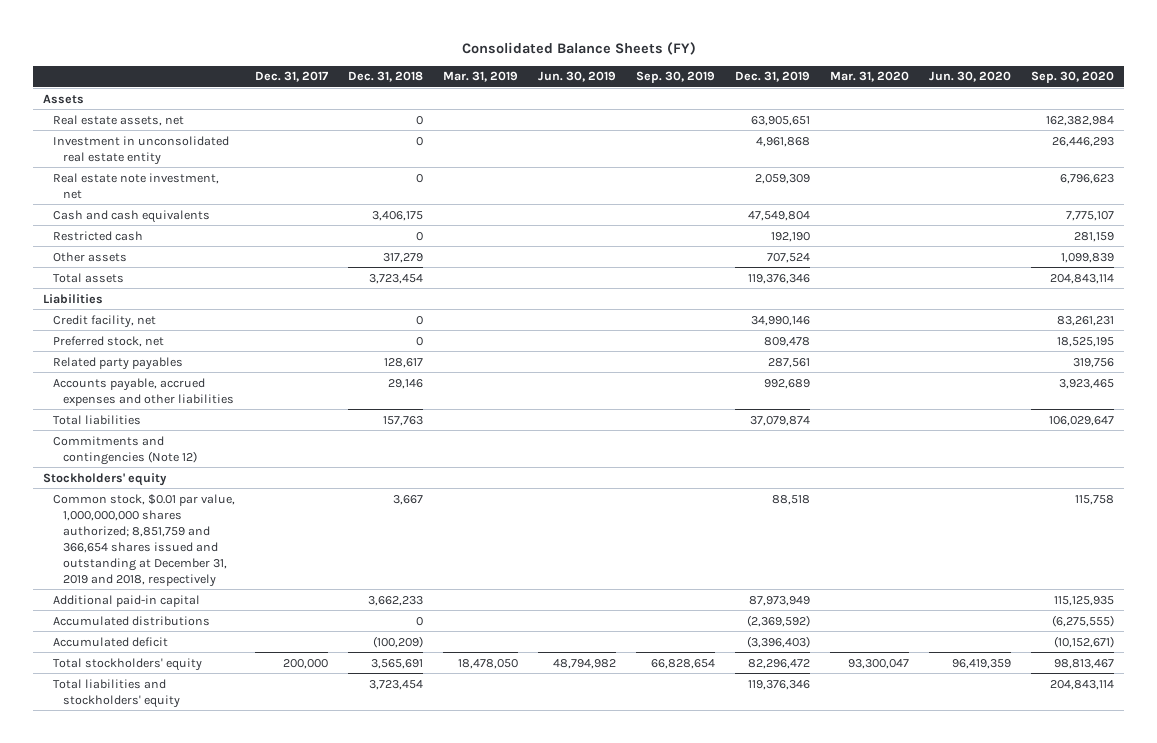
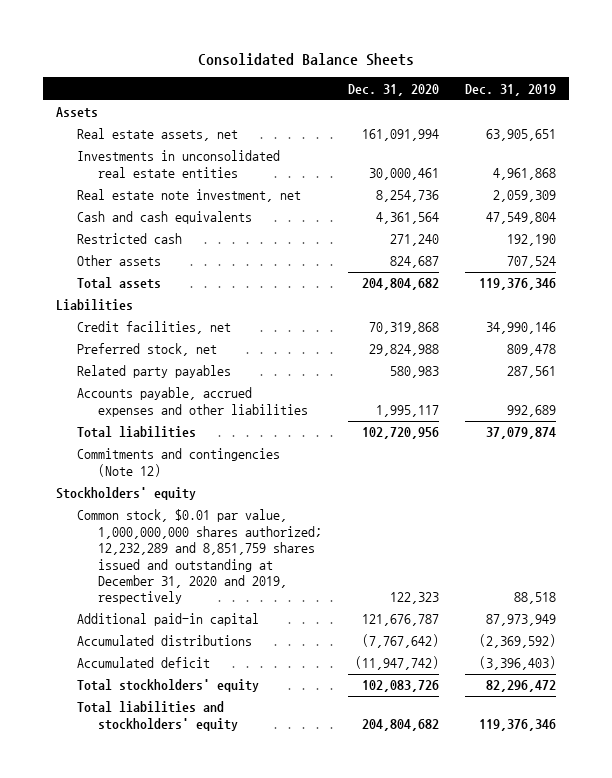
- Consolidated Balance Sheets (FY)
+ Consolidated Balance Sheets
- | Dec. 31, 2017 | Dec. 31, 2018 | Mar. 31, 2019 | Jun. 30, 2019 | Sep. 30, 2019 | Dec. 31, 2019 | Mar. 31, 2020 | Jun. 30, 2020 | Sep. 30, 2020
+ | Dec. 31, 2020 | Dec. 31, 2019
- Investment in unconsolidated real estate entity | | 0 | | | | 4,961,868 | | | 26,446,293
+ Investments in unconsolidated real estate entities | 30,000,461 | 4,961,868
- Credit facility, net | | 0 | | | | 34,990,146 | | | 83,261,231
+ Credit facilities, net | 70,319,868 | 34,990,146
- Common stock, $0.01 par value, 1,000,000,000 shares authorized; 8,851,759 and 366,654 shares issued and outstanding at December 31, 2019 and 2018, respectively | | 3,667 | | | | 88,518 | | | 115,758
+ Common stock, $0.01 par value, 1,000,000,000 shares authorized; 12,232,289 and 8,851,759 shares issued and outstanding at December 31, 2020 and 2019, respectively | 122,323 | 88,518

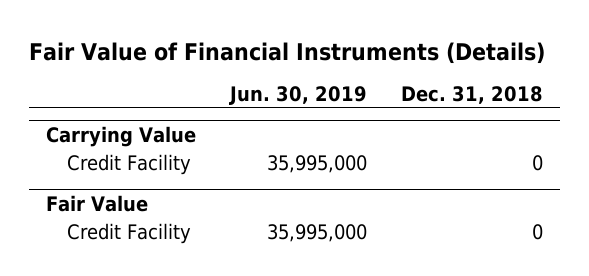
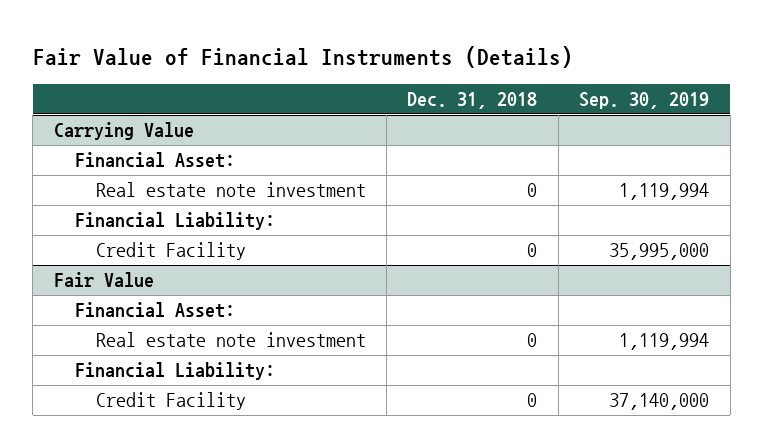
- | Jun. 30, 2019 | Dec. 31, 2018
+ | Dec. 31, 2018 | Sep. 30, 2019
@ Carrying Value
+ Financial Asset:
+ Real estate note investment | 0 | 1,119,994
+ Financial Liability:
@ Fair Value
+ Financial Asset:
+ Real estate note investment | 0 | 1,119,994
+ Financial Liability:

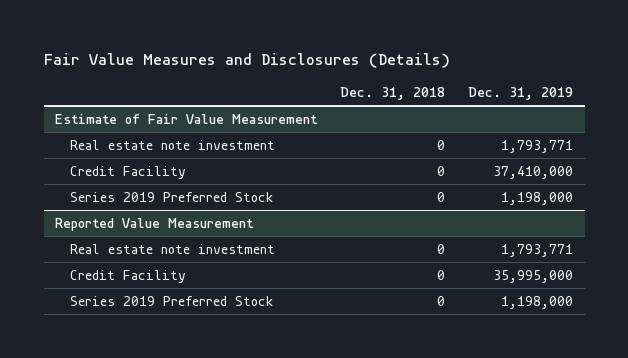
- Fair Value of Financial Instruments (Details)
+ Fair Value Measures and Disclosures (Details)
- | Dec. 31, 2018 | Sep. 30, 2019
+ | Dec. 31, 2018 | Dec. 31, 2019
- Carrying Value
- Financial Asset:
+ Estimate of Fair Value Measurement
- Financial Liability:
- Fair Value
- Financial Asset:
+ Series 2019 Preferred Stock | 0 | 1,198,000
+ Reported Value Measurement
- Financial Liability:
+ Series 2019 Preferred Stock | 0 | 1,198,000

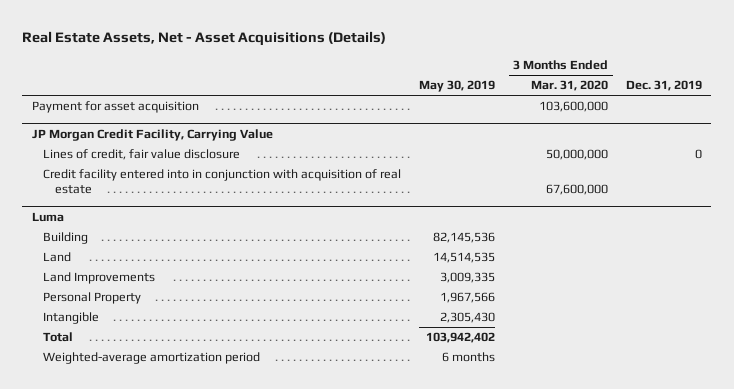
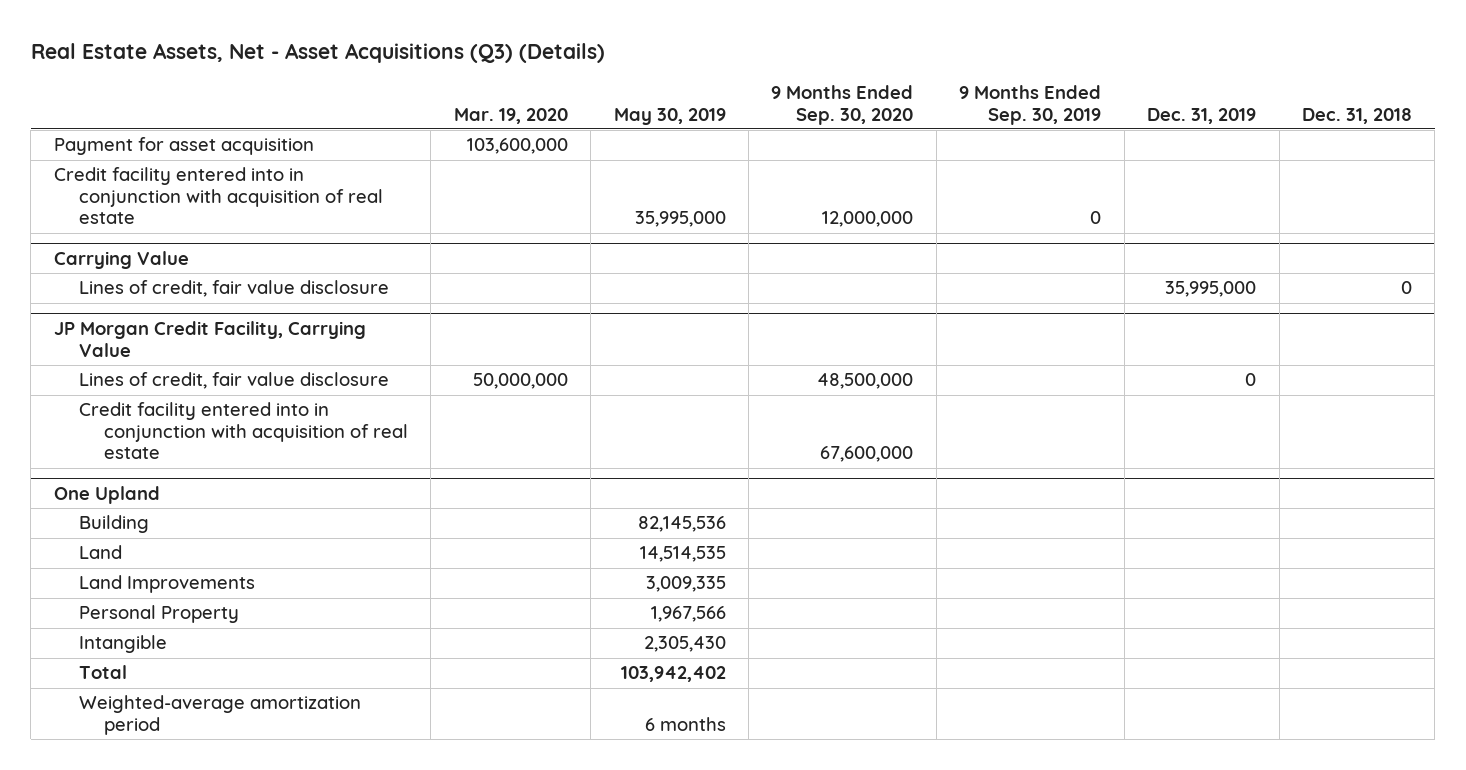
- Real Estate Assets, Net - Asset Acquisitions (Details)
+ Real Estate Assets, Net - Asset Acquisitions (Q3) (Details)
- | May 30, 2019 | 3 Months Ended Mar. 31, 2020 | Dec. 31, 2019
+ | Mar. 19, 2020 | May 30, 2019 | 9 Months Ended Sep. 30, 2020 | 9 Months Ended Sep. 30, 2019 | Dec. 31, 2019 | Dec. 31, 2018
+ Credit facility entered into in conjunction with acquisition of real estate | | 35,995,000 | 12,000,000 | 0 | |
+ Carrying Value
+ Lines of credit, fair value disclosure | | | | | 35,995,000 | 0
- Luma
+ One Upland

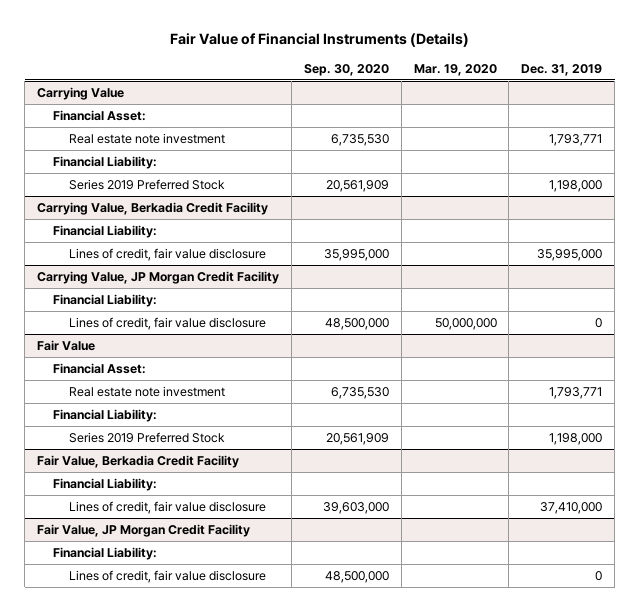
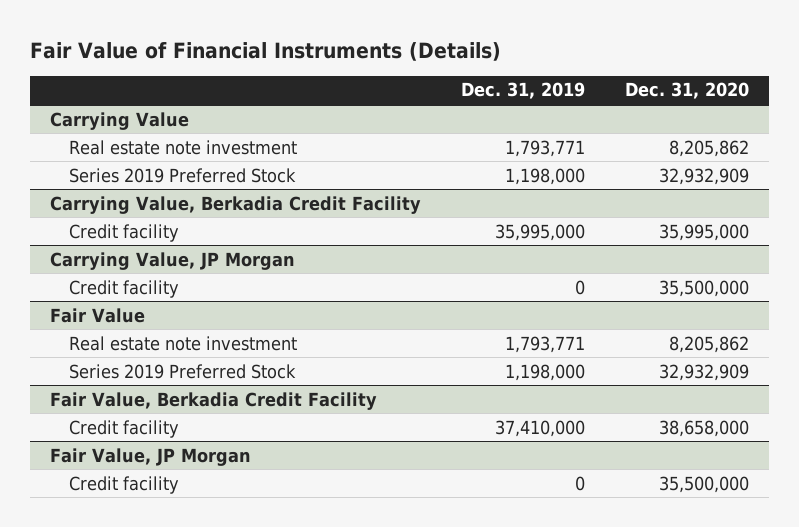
- | Sep. 30, 2020 | Mar. 19, 2020 | Dec. 31, 2019
+ | Dec. 31, 2019 | Dec. 31, 2020
@ Carrying Value
- Financial Asset:
- Financial Liability:
@ Carrying Value, Berkadia Credit Facility
- Financial Liability:
- Lines of credit, fair value disclosure | 35,995,000 | | 35,995,000
- Carrying Value, JP Morgan Credit Facility
- Financial Liability:
- Lines of credit, fair value disclosure | 48,500,000 | 50,000,000 | 0
@ Carrying Value, Berkadia Credit Facility
+ Credit facility | 35,995,000 | 35,995,000
+ Carrying Value, JP Morgan
+ Credit facility | 0 | 35,500,000
@ Fair Value
- Financial Asset:
- Financial Liability:
@ Fair Value, Berkadia Credit Facility
- Financial Liability:
- Lines of credit, fair value disclosure | 39,603,000 | | 37,410,000
- Fair Value, JP Morgan Credit Facility
- Financial Liability:
- Lines of credit, fair value disclosure | 48,500,000 | | 0
@ Fair Value, Berkadia Credit Facility
+ Credit facility | 37,410,000 | 38,658,000
+ Fair Value, JP Morgan
+ Credit facility | 0 | 35,500,000

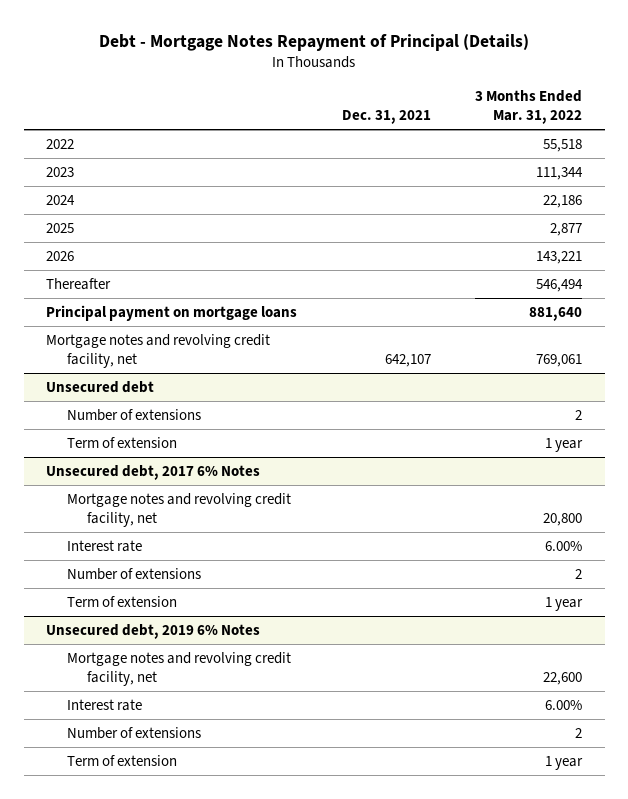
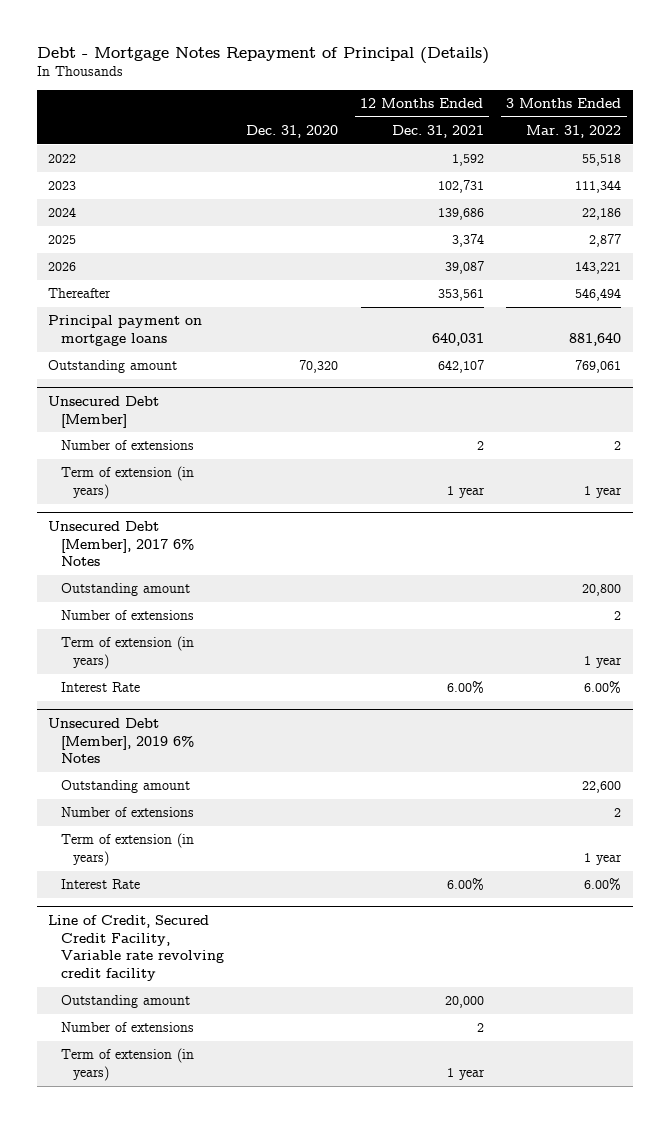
- | Dec. 31, 2021 | 3 Months Ended Mar. 31, 2022
+ | Dec. 31, 2020 | 12 Months Ended Dec. 31, 2021 | 3 Months Ended Mar. 31, 2022
- Mortgage notes and revolving credit facility, net | 642,107 | 769,061
- Unsecured debt
+ Outstanding amount | 70,320 | 642,107 | 769,061
+ Unsecured Debt [Member]
- Term of extension | | 1 year
- Unsecured debt, 2017 6% Notes
- Mortgage notes and revolving credit facility, net | | 20,800
- Interest rate | | 6.00%
+ Term of extension (in years) | | 1 year | 1 year
+ Unsecured Debt [Member], 2017 6% Notes
+ Outstanding amount | | | 20,800
- Term of extension | | 1 year
- Unsecured debt, 2019 6% Notes
- Mortgage notes and revolving credit facility, net | | 22,600
- Interest rate | | 6.00%
+ Term of extension (in years) | | | 1 year
+ Interest Rate | | 6.00% | 6.00%
+ Unsecured Debt [Member], 2019 6% Notes
+ Outstanding amount | | | 22,600
- Term of extension | | 1 year
+ Term of extension (in years) | | | 1 year
+ Interest Rate | | 6.00% | 6.00%
+ Line of Credit, Secured Credit Facility, Variable rate revolving credit facility
+ Outstanding amount | | 20,000 |
+ Number of extensions | | 2 |
+ Term of extension (in years) | | 1 year |

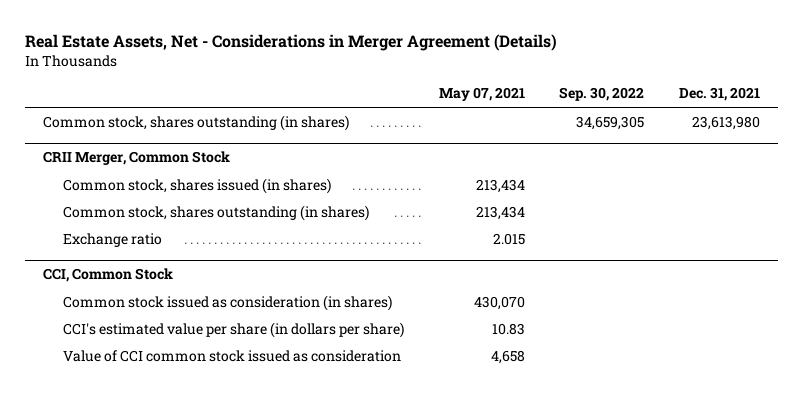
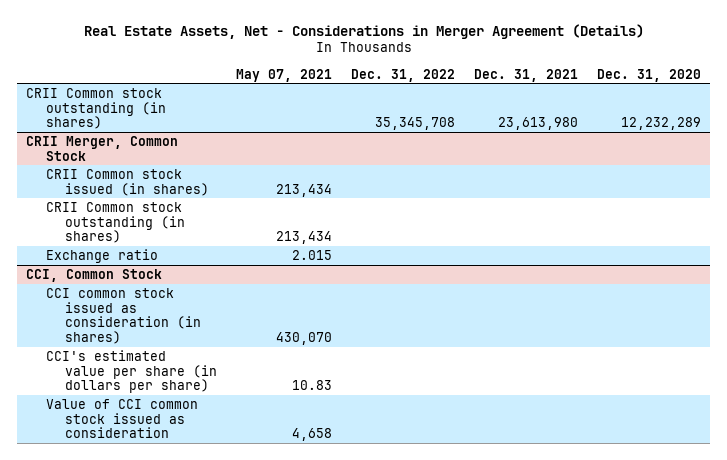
- | May 07, 2021 | Sep. 30, 2022 | Dec. 31, 2021
+ | May 07, 2021 | Dec. 31, 2022 | Dec. 31, 2021 | Dec. 31, 2020
- Common stock, shares outstanding (in shares) | | 34,659,305 | 23,613,980
+ CRII Common stock outstanding (in shares) | | 35,345,708 | 23,613,980 | 12,232,289
@ CRII Merger, Common Stock
- Common stock, shares issued (in shares) | 213,434 | |
- Common stock, shares outstanding (in shares) | 213,434 | |
+ CRII Common stock issued (in shares) | 213,434 | | |
+ CRII Common stock outstanding (in shares) | 213,434 | | |
@ CCI, Common Stock
- Common stock issued as consideration (in shares) | 430,070 | |
+ CCI common stock issued as consideration (in shares) | 430,070 | | |

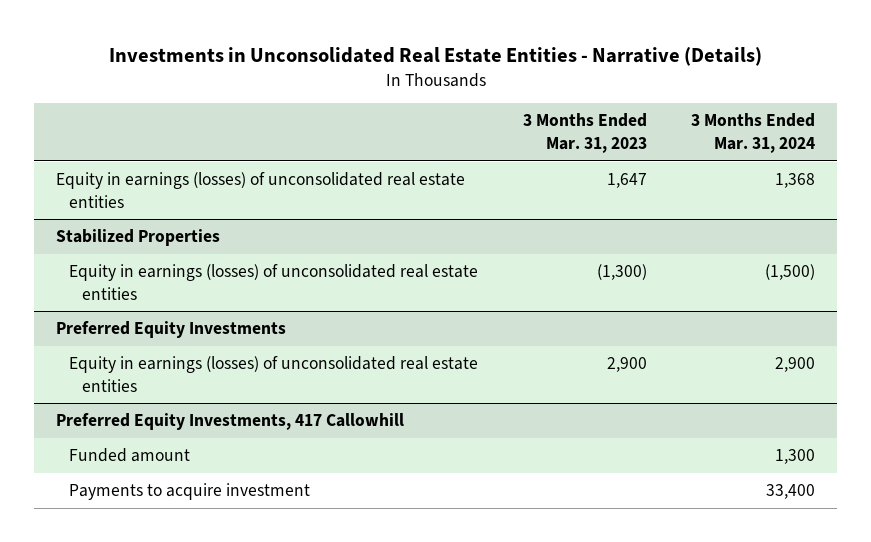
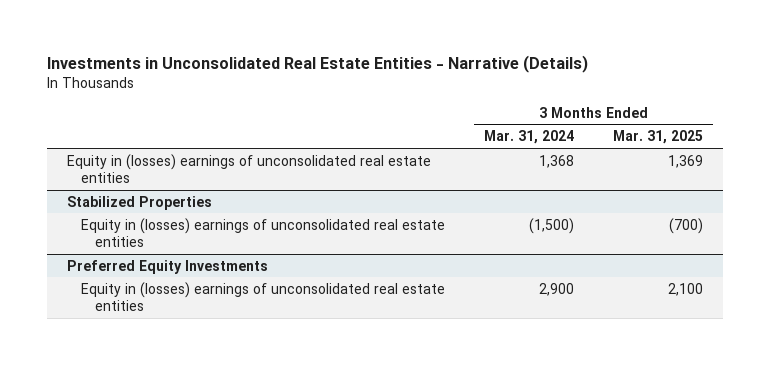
- | 3 Months Ended Mar. 31, 2023 | 3 Months Ended Mar. 31, 2024
+ | 3 Months Ended Mar. 31, 2024 | 3 Months Ended Mar. 31, 2025
- Equity in earnings (losses) of unconsolidated real estate entities | 1,647 | 1,368
+ Equity in (losses) earnings of unconsolidated real estate entities | 1,368 | 1,369
@ Stabilized Properties
- Equity in earnings (losses) of unconsolidated real estate entities | (1,300) | (1,500)
+ Equity in (losses) earnings of unconsolidated real estate entities | (1,500) | (700)
@ Preferred Equity Investments
- Equity in earnings (losses) of unconsolidated real estate entities | 2,900 | 2,900
- Preferred Equity Investments, 417 Callowhill
- Funded amount | | 1,300
- Payments to acquire investment | | 33,400
@ Preferred Equity Investments
+ Equity in (losses) earnings of unconsolidated real estate entities | 2,900 | 2,100

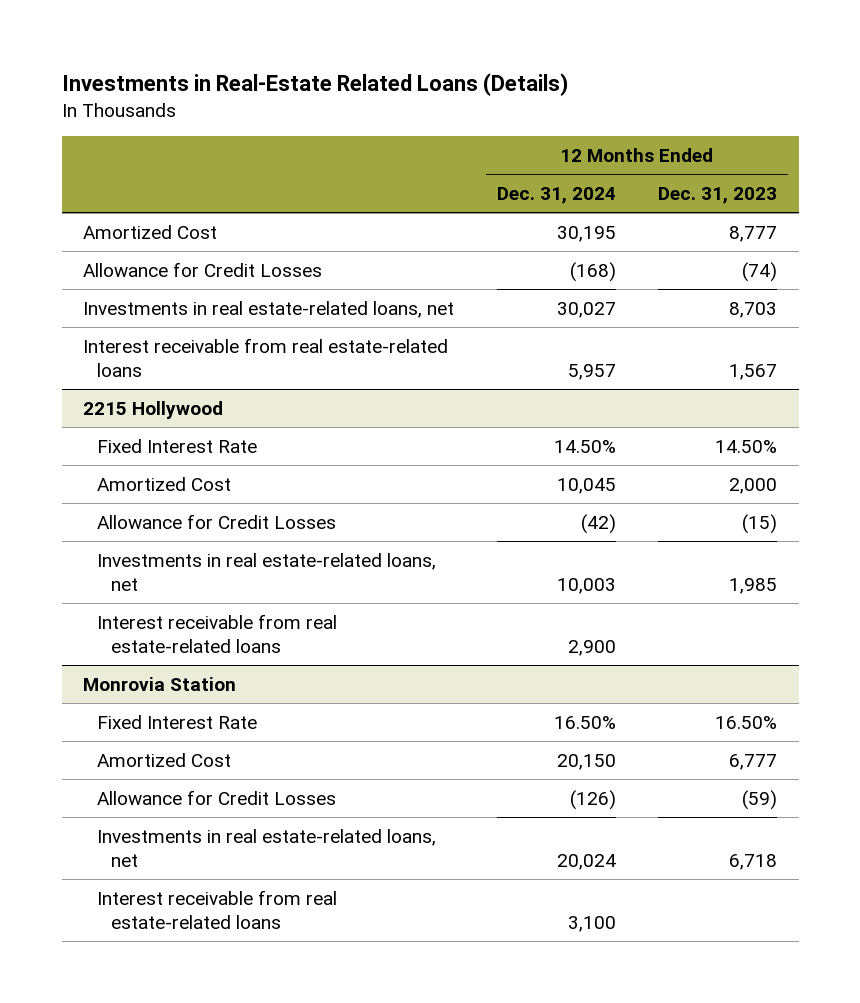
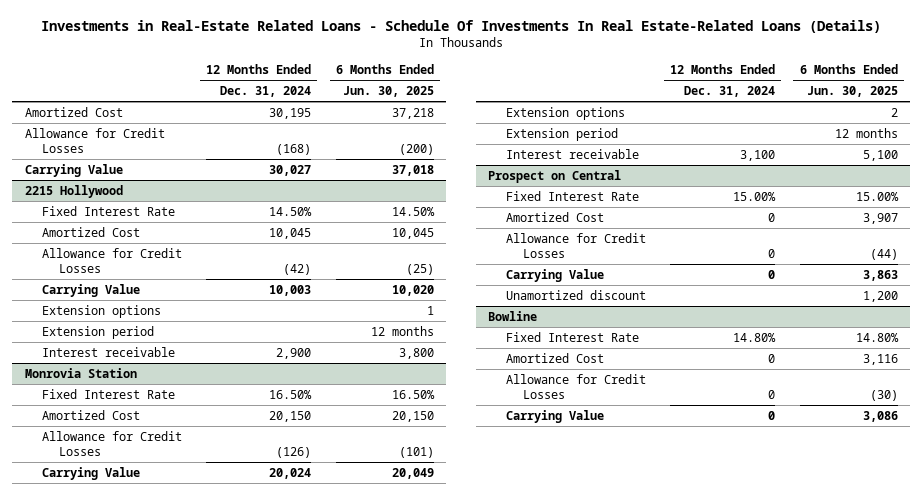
- Investments in Real-Estate Related Loans (Details)
+ Investments in Real-Estate Related Loans - Schedule Of Investments In Real Estate-Related Loans (Details)
- | 12 Months Ended Dec. 31, 2024 | 12 Months Ended Dec. 31, 2023
+ | 12 Months Ended Dec. 31, 2024 | 6 Months Ended Jun. 30, 2025
- Investments in real estate-related loans, net | 30,027 | 8,703
- Interest receivable from real estate-related loans | 5,957 | 1,567
+ Carrying Value | 30,027 | 37,018
@ 2215 Hollywood
- Investments in real estate-related loans, net | 10,003 | 1,985
- Interest receivable from real estate-related loans | 2,900 |
+ Carrying Value | 10,003 | 10,020
+ Extension options | | 1
+ Extension period | | 12 months
+ Interest receivable | 2,900 | 3,800
@ Monrovia Station
- Investments in real estate-related loans, net | 20,024 | 6,718
- Interest receivable from real estate-related loans | 3,100 |
+ Carrying Value | 20,024 | 20,049
+ Extension options | | 2
+ Extension period | | 12 months
+ Interest receivable | 3,100 | 5,100
+ Prospect on Central
+ Fixed Interest Rate | 15.00% | 15.00%
+ Amortized Cost | 0 | 3,907
+ Allowance for Credit Losses | 0 | (44)
+ Carrying Value | 0 | 3,863
+ Unamortized discount | | 1,200
+ Bowline
+ Fixed Interest Rate | 14.80% | 14.80%
+ Amortized Cost | 0 | 3,116
+ Allowance for Credit Losses | 0 | (30)
+ Carrying Value | 0 | 3,086

